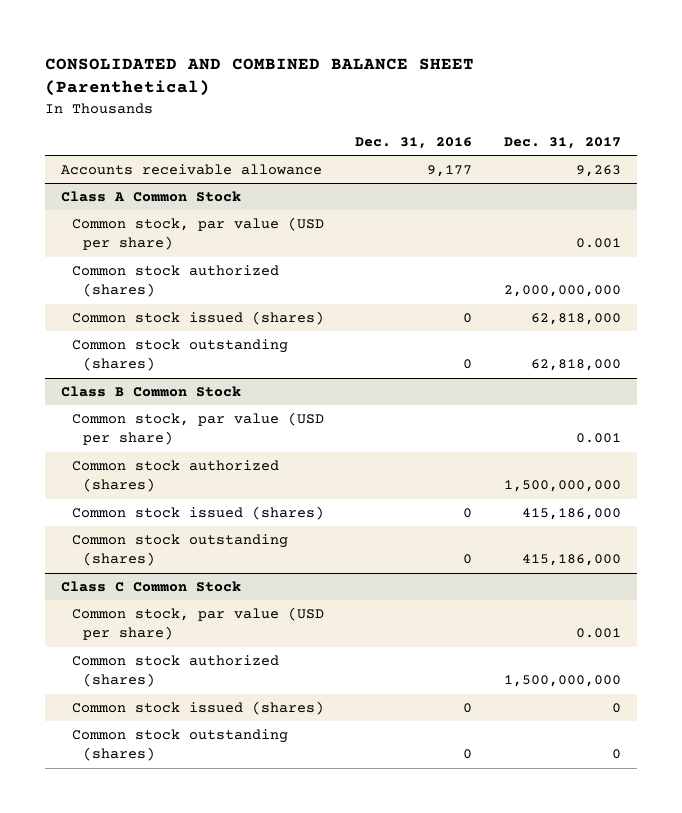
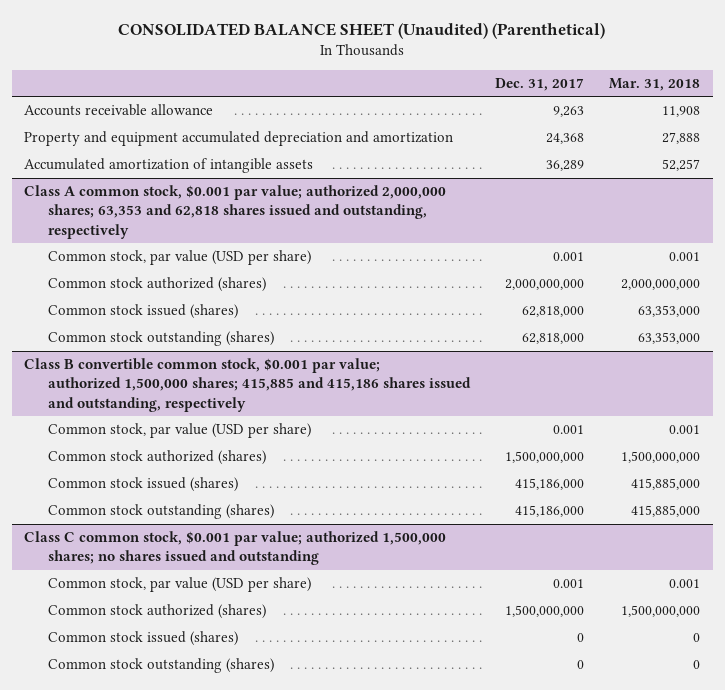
- CONSOLIDATED AND COMBINED BALANCE SHEET (Parenthetical)
+ CONSOLIDATED BALANCE SHEET (Unaudited) (Parenthetical)
- | Dec. 31, 2016 | Dec. 31, 2017
+ | Dec. 31, 2017 | Mar. 31, 2018
- Class A Common Stock
+ Property and equipment accumulated depreciation and amortization | 24,368 | 27,888
+ Accumulated amortization of intangible assets | 36,289 | 52,257
+ Class A common stock, $0.001 par value; authorized 2,000,000 shares; 63,353 and 62,818 shares issued and outstanding, respectively
- Class B Common Stock
+ Class B convertible common stock, $0.001 par value; authorized 1,500,000 shares; 415,885 and 415,186 shares issued and outstanding, respectively
- Class C Common Stock
+ Class C common stock, $0.001 par value; authorized 1,500,000 shares; no shares issued and outstanding

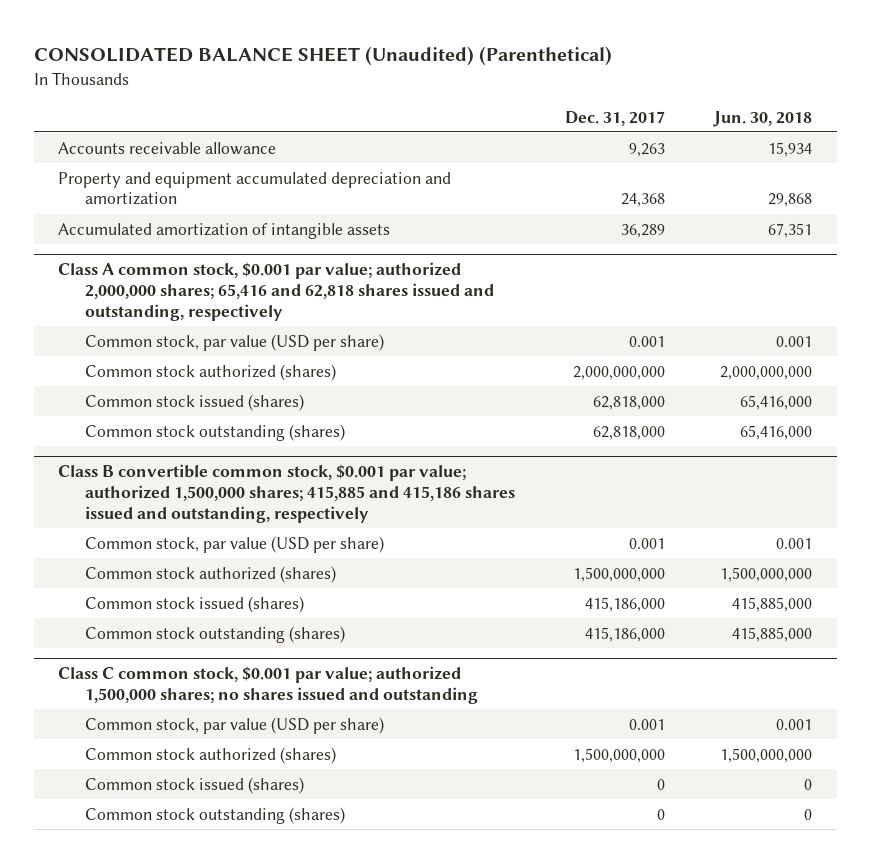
- | Dec. 31, 2017 | Mar. 31, 2018
+ | Dec. 31, 2017 | Jun. 30, 2018
- Class A common stock, $0.001 par value; authorized 2,000,000 shares; 63,353 and 62,818 shares issued and outstanding, respectively
+ Class A common stock, $0.001 par value; authorized 2,000,000 shares; 65,416 and 62,818 shares issued and outstanding, respectively

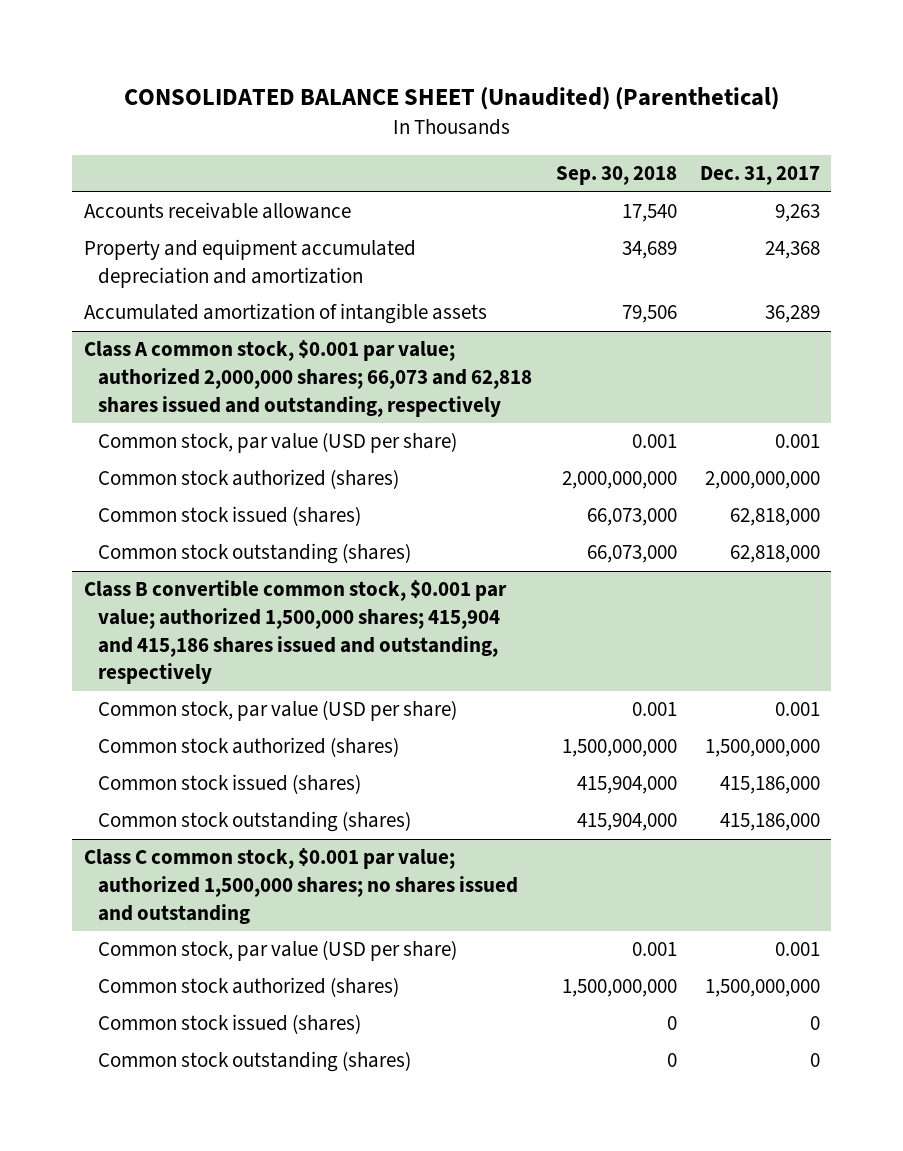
- | Dec. 31, 2017 | Jun. 30, 2018
+ | Sep. 30, 2018 | Dec. 31, 2017
- Class A common stock, $0.001 par value; authorized 2,000,000 shares; 65,416 and 62,818 shares issued and outstanding, respectively
+ Class A common stock, $0.001 par value; authorized 2,000,000 shares; 66,073 and 62,818 shares issued and outstanding, respectively
- Class B convertible common stock, $0.001 par value; authorized 1,500,000 shares; 415,885 and 415,186 shares issued and outstanding, respectively
+ Class B convertible common stock, $0.001 par value; authorized 1,500,000 shares; 415,904 and 415,186 shares issued and outstanding, respectively

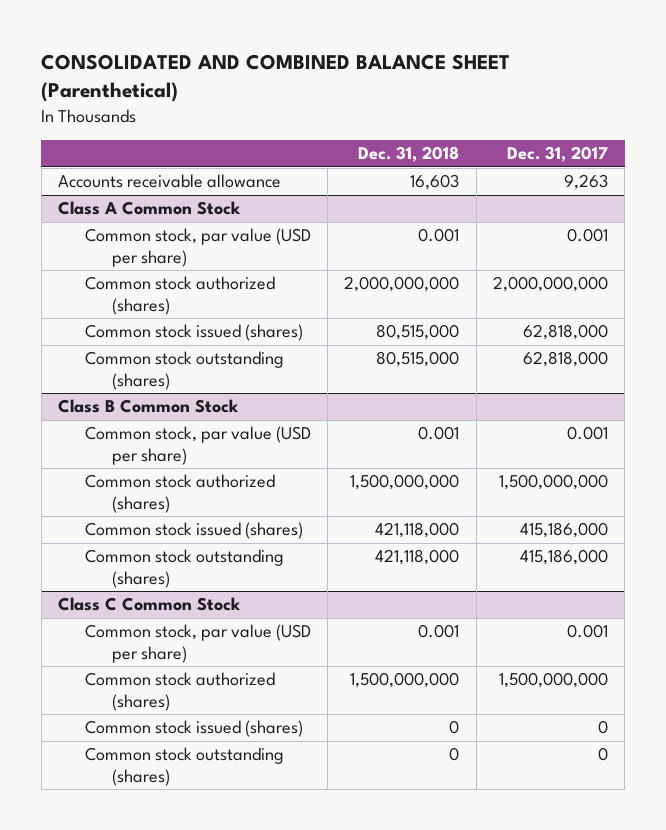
- CONSOLIDATED BALANCE SHEET (Unaudited) (Parenthetical)
+ CONSOLIDATED AND COMBINED BALANCE SHEET (Parenthetical)
- | Sep. 30, 2018 | Dec. 31, 2017
+ | Dec. 31, 2018 | Dec. 31, 2017
- Property and equipment accumulated depreciation and amortization | 34,689 | 24,368
- Accumulated amortization of intangible assets | 79,506 | 36,289
- Class A common stock, $0.001 par value; authorized 2,000,000 shares; 66,073 and 62,818 shares issued and outstanding, respectively
+ Class A Common Stock
- Class B convertible common stock, $0.001 par value; authorized 1,500,000 shares; 415,904 and 415,186 shares issued and outstanding, respectively
+ Class B Common Stock
- Class C common stock, $0.001 par value; authorized 1,500,000 shares; no shares issued and outstanding
+ Class C Common Stock

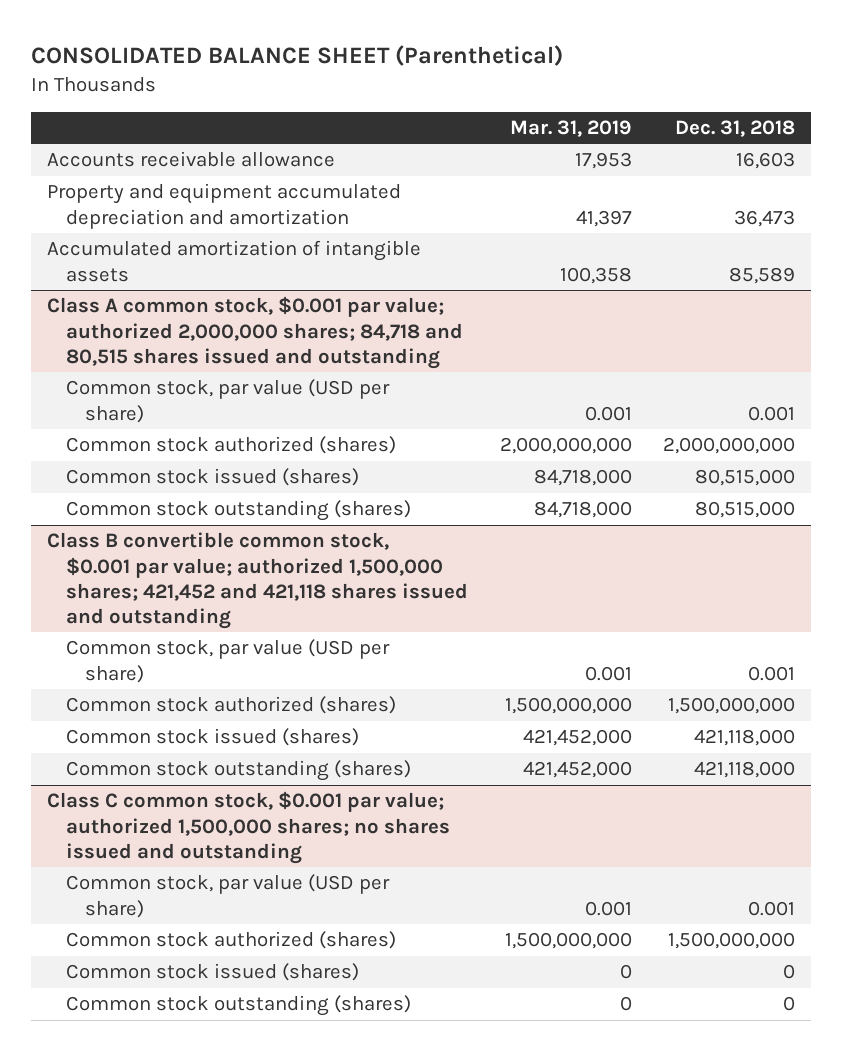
- CONSOLIDATED AND COMBINED BALANCE SHEET (Parenthetical)
+ CONSOLIDATED BALANCE SHEET (Parenthetical)
- | Dec. 31, 2018 | Dec. 31, 2017
+ | Mar. 31, 2019 | Dec. 31, 2018
- Class A Common Stock
+ Property and equipment accumulated depreciation and amortization | 41,397 | 36,473
+ Accumulated amortization of intangible assets | 100,358 | 85,589
+ Class A common stock, $0.001 par value; authorized 2,000,000 shares; 84,718 and 80,515 shares issued and outstanding
- Class B Common Stock
+ Class B convertible common stock, $0.001 par value; authorized 1,500,000 shares; 421,452 and 421,118 shares issued and outstanding
- Class C Common Stock
+ Class C common stock, $0.001 par value; authorized 1,500,000 shares; no shares issued and outstanding

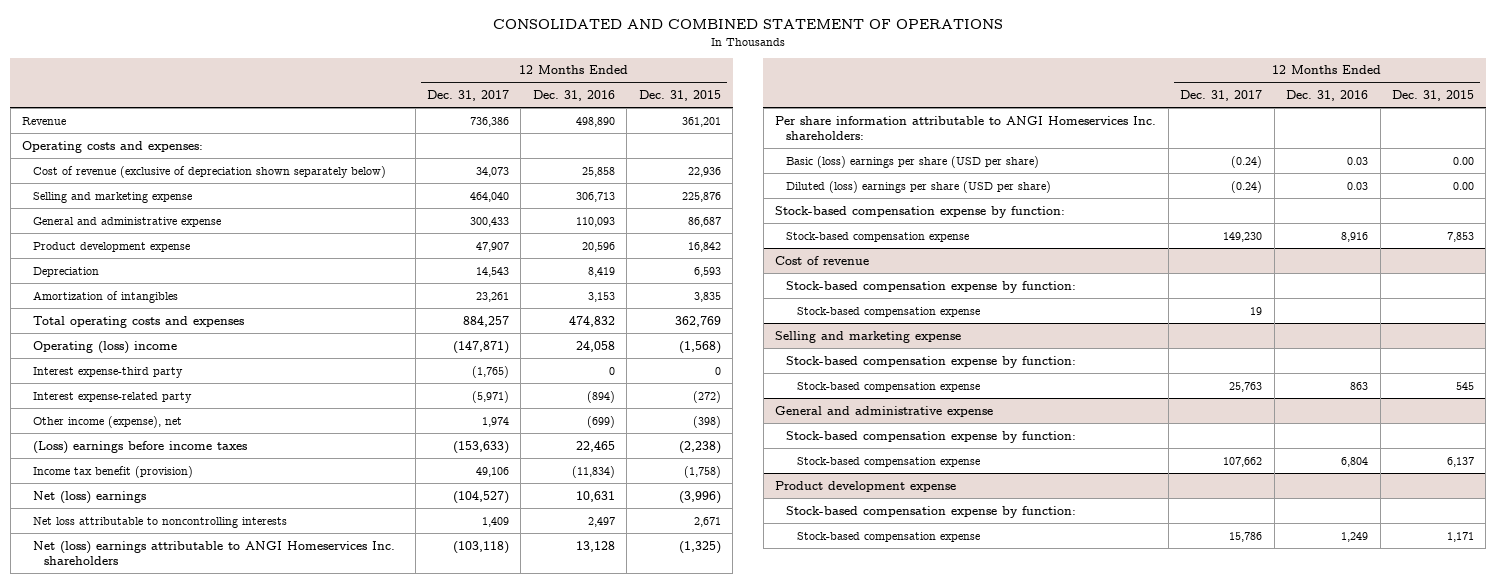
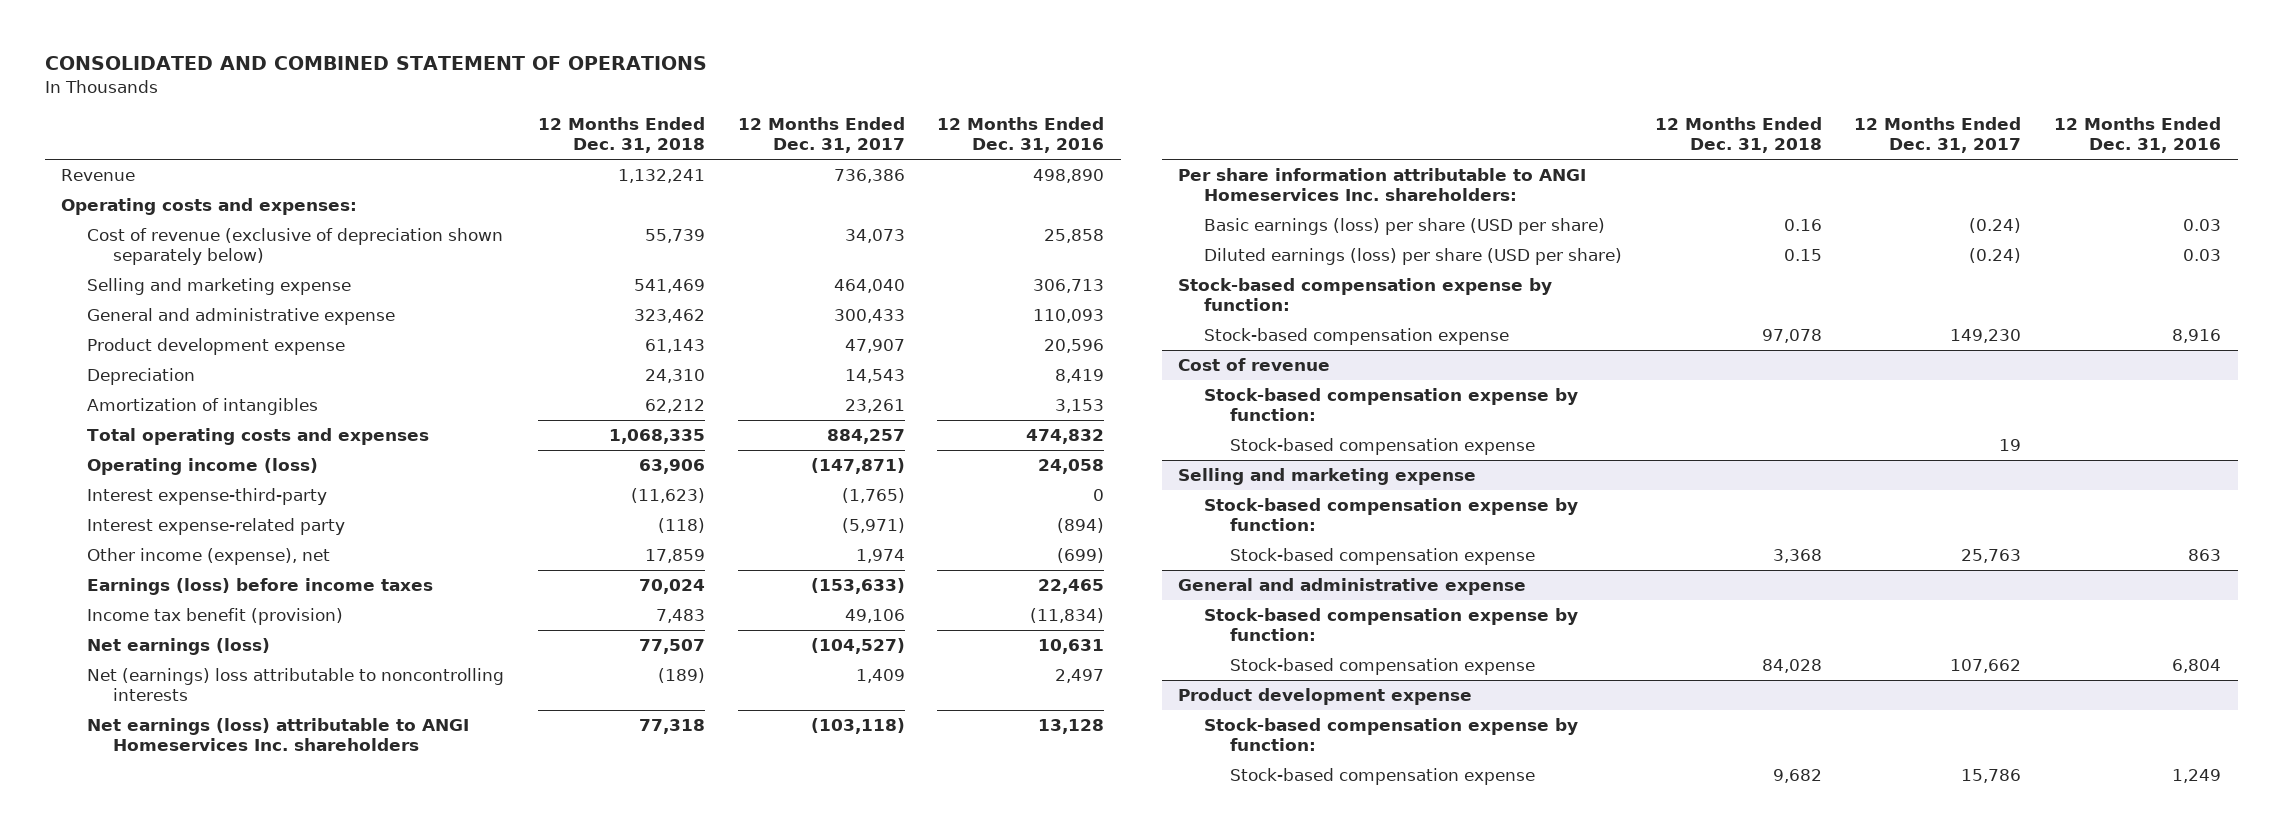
- | 12 Months Ended Dec. 31, 2017 | 12 Months Ended Dec. 31, 2016 | 12 Months Ended Dec. 31, 2015
+ | 12 Months Ended Dec. 31, 2018 | 12 Months Ended Dec. 31, 2017 | 12 Months Ended Dec. 31, 2016
- Operating (loss) income | (147,871) | 24,058 | (1,568)
- Interest expense-third party | (1,765) | 0 | 0
+ Operating income (loss) | 63,906 | (147,871) | 24,058
+ Interest expense-third-party | (11,623) | (1,765) | 0
- (Loss) earnings before income taxes | (153,633) | 22,465 | (2,238)
+ Earnings (loss) before income taxes | 70,024 | (153,633) | 22,465
- Net (loss) earnings | (104,527) | 10,631 | (3,996)
- Net loss attributable to noncontrolling interests | 1,409 | 2,497 | 2,671
- Net (loss) earnings attributable to ANGI Homeservices Inc. shareholders | (103,118) | 13,128 | (1,325)
+ Net earnings (loss) | 77,507 | (104,527) | 10,631
+ Net (earnings) loss attributable to noncontrolling interests | (189) | 1,409 | 2,497
+ Net earnings (loss) attributable to ANGI Homeservices Inc. shareholders | 77,318 | (103,118) | 13,128
- Basic (loss) earnings per share (USD per share) | (0.24) | 0.03 | 0.00
- Diluted (loss) earnings per share (USD per share) | (0.24) | 0.03 | 0.00
+ Basic earnings (loss) per share (USD per share) | 0.16 | (0.24) | 0.03
+ Diluted earnings (loss) per share (USD per share) | 0.15 | (0.24) | 0.03

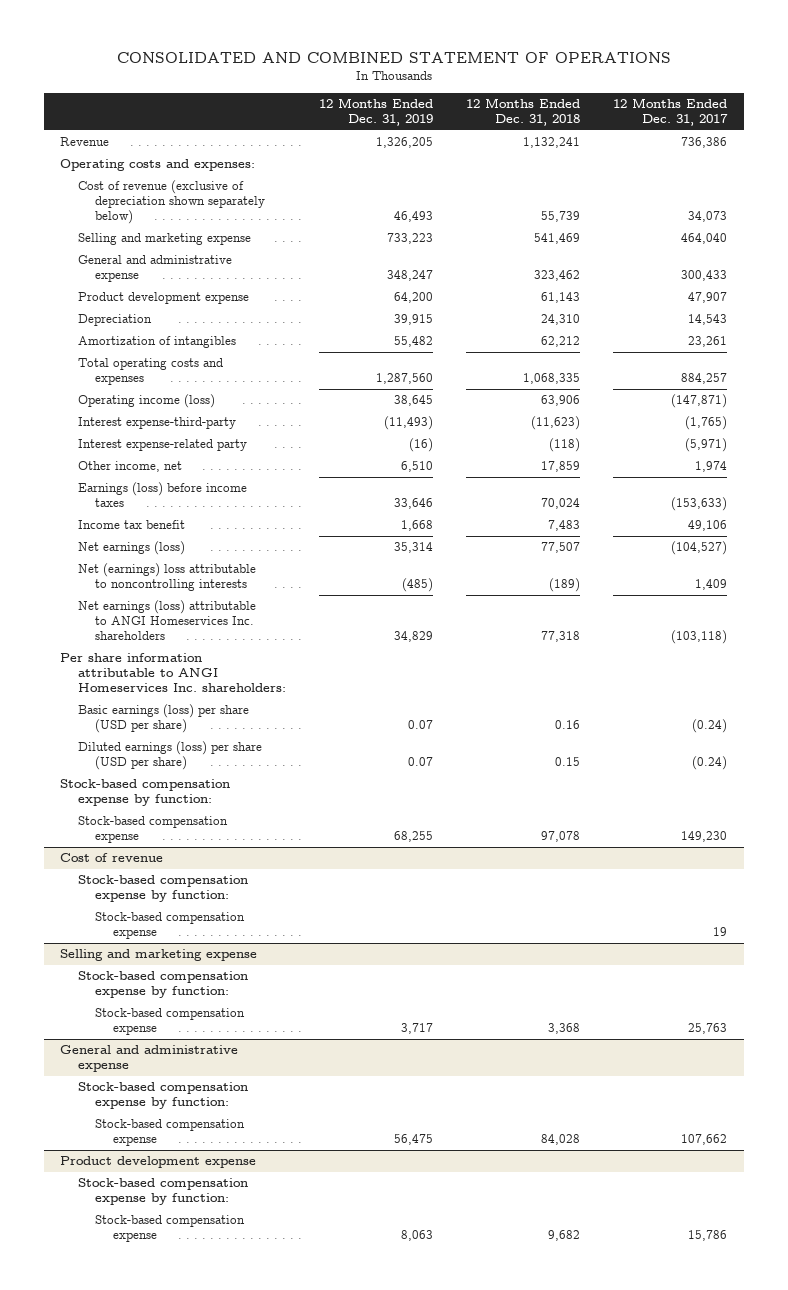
- | 12 Months Ended Dec. 31, 2018 | 12 Months Ended Dec. 31, 2017 | 12 Months Ended Dec. 31, 2016
+ | 12 Months Ended Dec. 31, 2019 | 12 Months Ended Dec. 31, 2018 | 12 Months Ended Dec. 31, 2017
- Other income (expense), net | 17,859 | 1,974 | (699)
+ Other income, net | 6,510 | 17,859 | 1,974
- Income tax benefit (provision) | 7,483 | 49,106 | (11,834)
+ Income tax benefit | 1,668 | 7,483 | 49,106

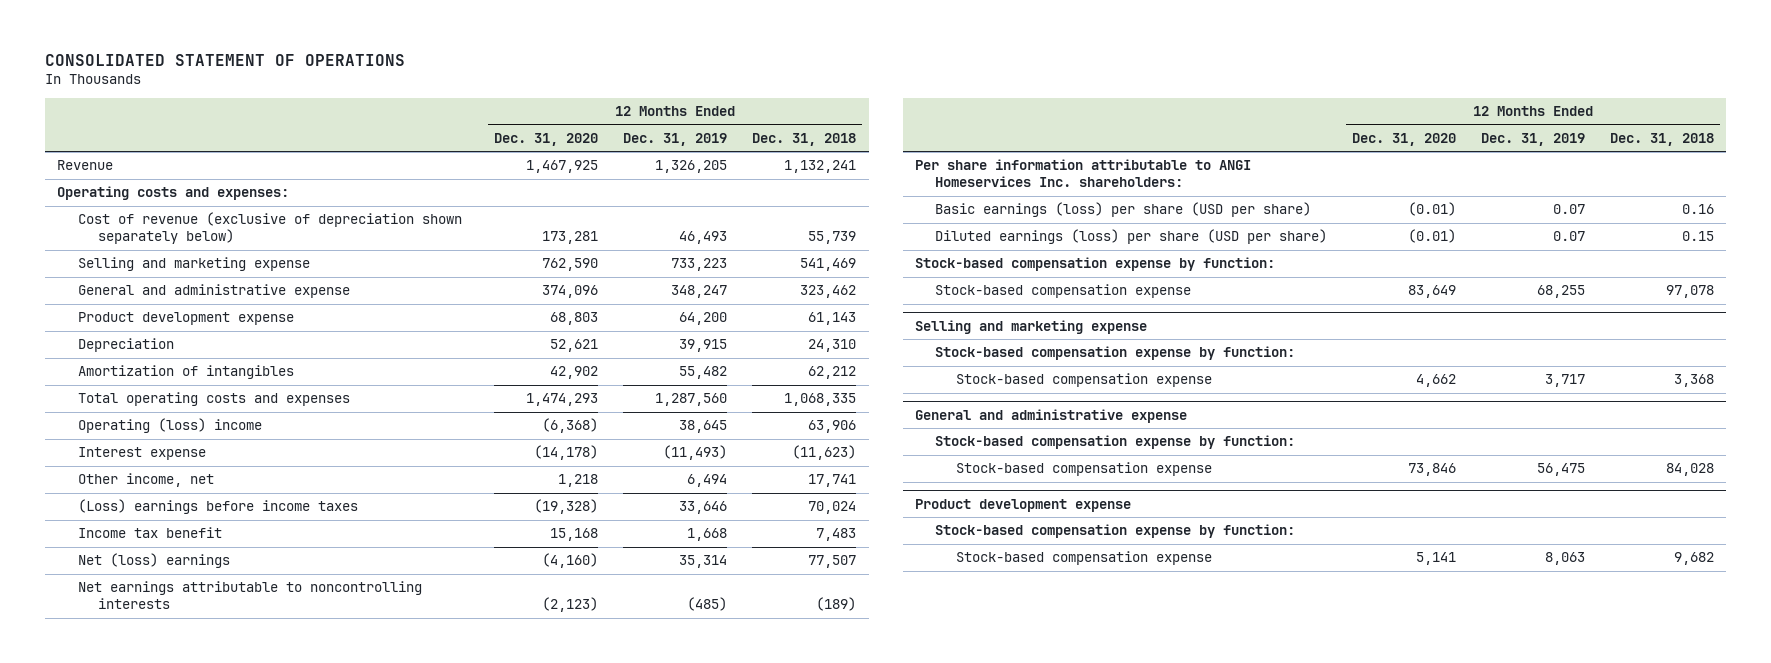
- CONSOLIDATED AND COMBINED STATEMENT OF OPERATIONS
+ CONSOLIDATED STATEMENT OF OPERATIONS
- | 12 Months Ended Dec. 31, 2019 | 12 Months Ended Dec. 31, 2018 | 12 Months Ended Dec. 31, 2017
+ | 12 Months Ended Dec. 31, 2020 | 12 Months Ended Dec. 31, 2019 | 12 Months Ended Dec. 31, 2018
- Operating income (loss) | 38,645 | 63,906 | (147,871)
- Interest expense-third-party | (11,493) | (11,623) | (1,765)
- Interest expense-related party | (16) | (118) | (5,971)
- Other income, net | 6,510 | 17,859 | 1,974
- Earnings (loss) before income taxes | 33,646 | 70,024 | (153,633)
+ Operating (loss) income | (6,368) | 38,645 | 63,906
+ Interest expense | (14,178) | (11,493) | (11,623)
+ Other income, net | 1,218 | 6,494 | 17,741
+ (Loss) earnings before income taxes | (19,328) | 33,646 | 70,024
- Net earnings (loss) | 35,314 | 77,507 | (104,527)
- Net (earnings) loss attributable to noncontrolling interests | (485) | (189) | 1,409
- Net earnings (loss) attributable to ANGI Homeservices Inc. shareholders | 34,829 | 77,318 | (103,118)
+ Net (loss) earnings | (4,160) | 35,314 | 77,507
+ Net earnings attributable to noncontrolling interests | (2,123) | (485) | (189)
- Cost of revenue
- Stock-based compensation expense by function:
- Stock-based compensation expense | | | 19

